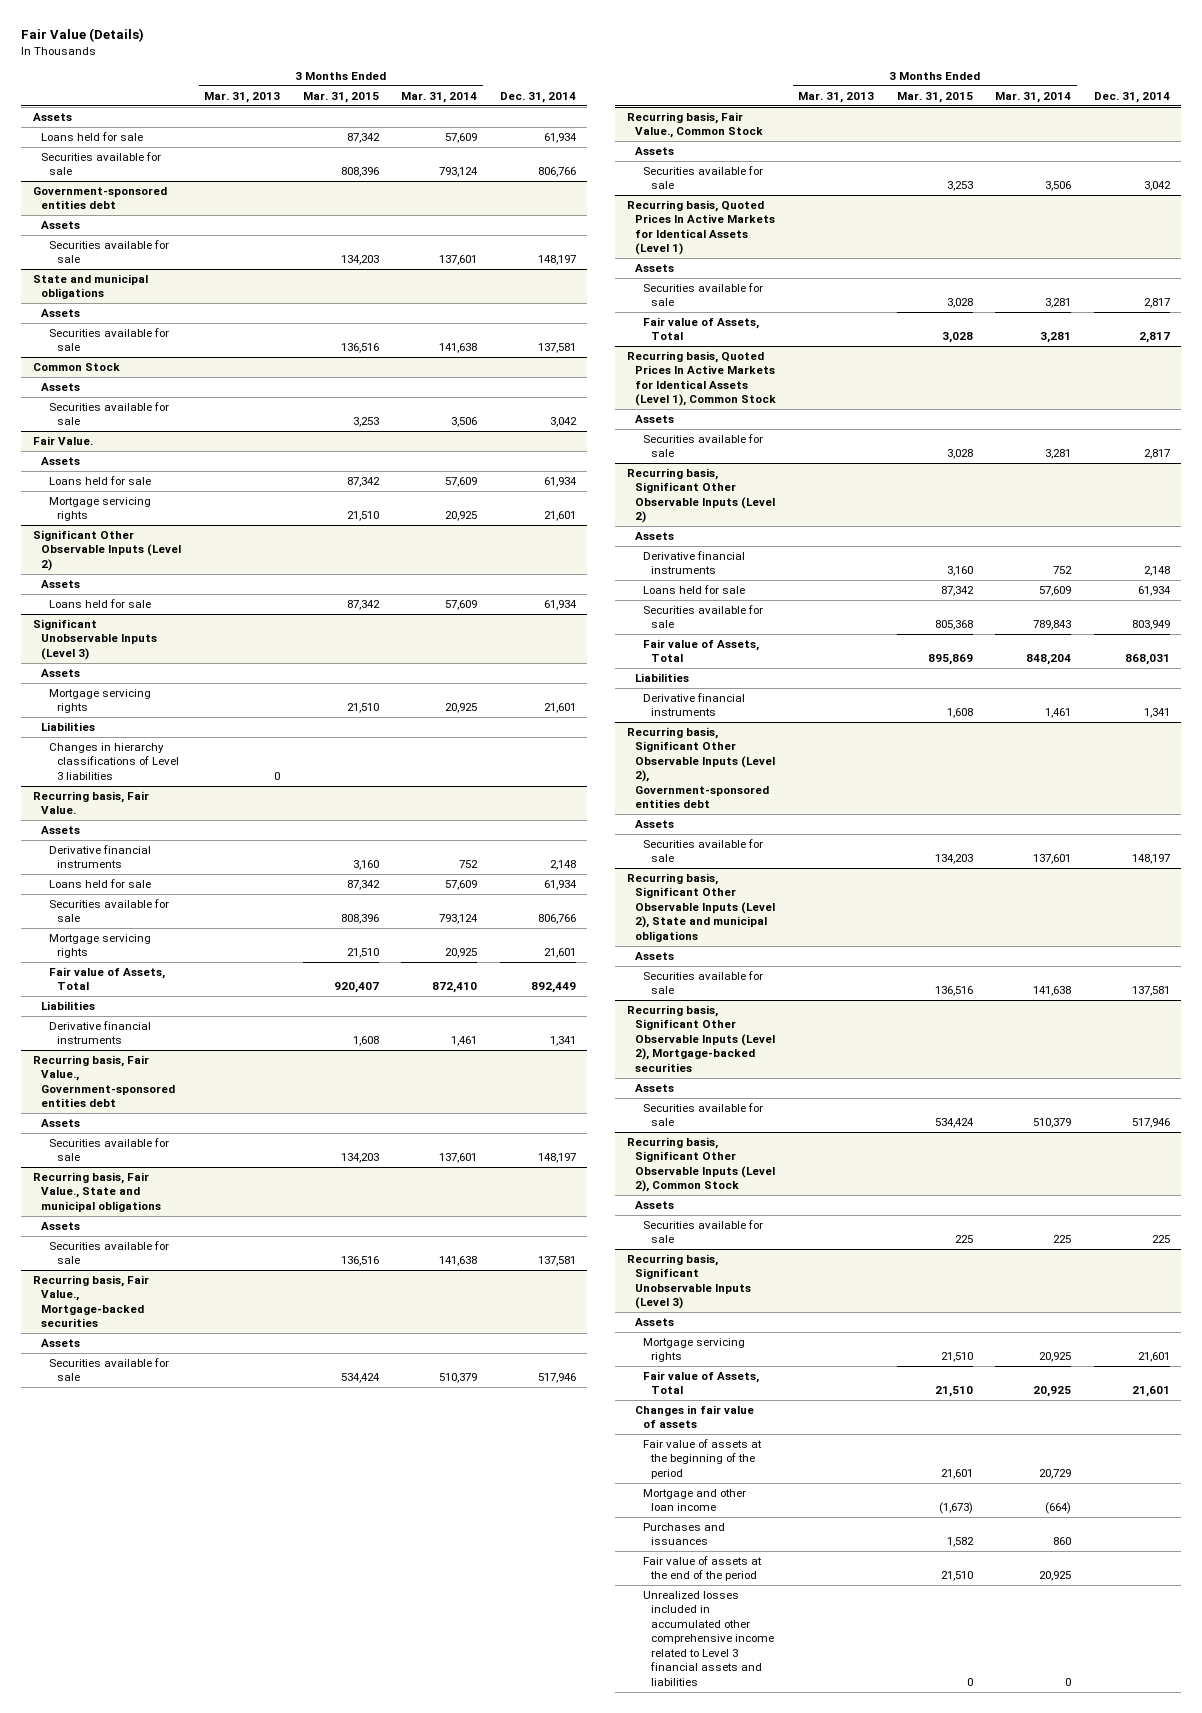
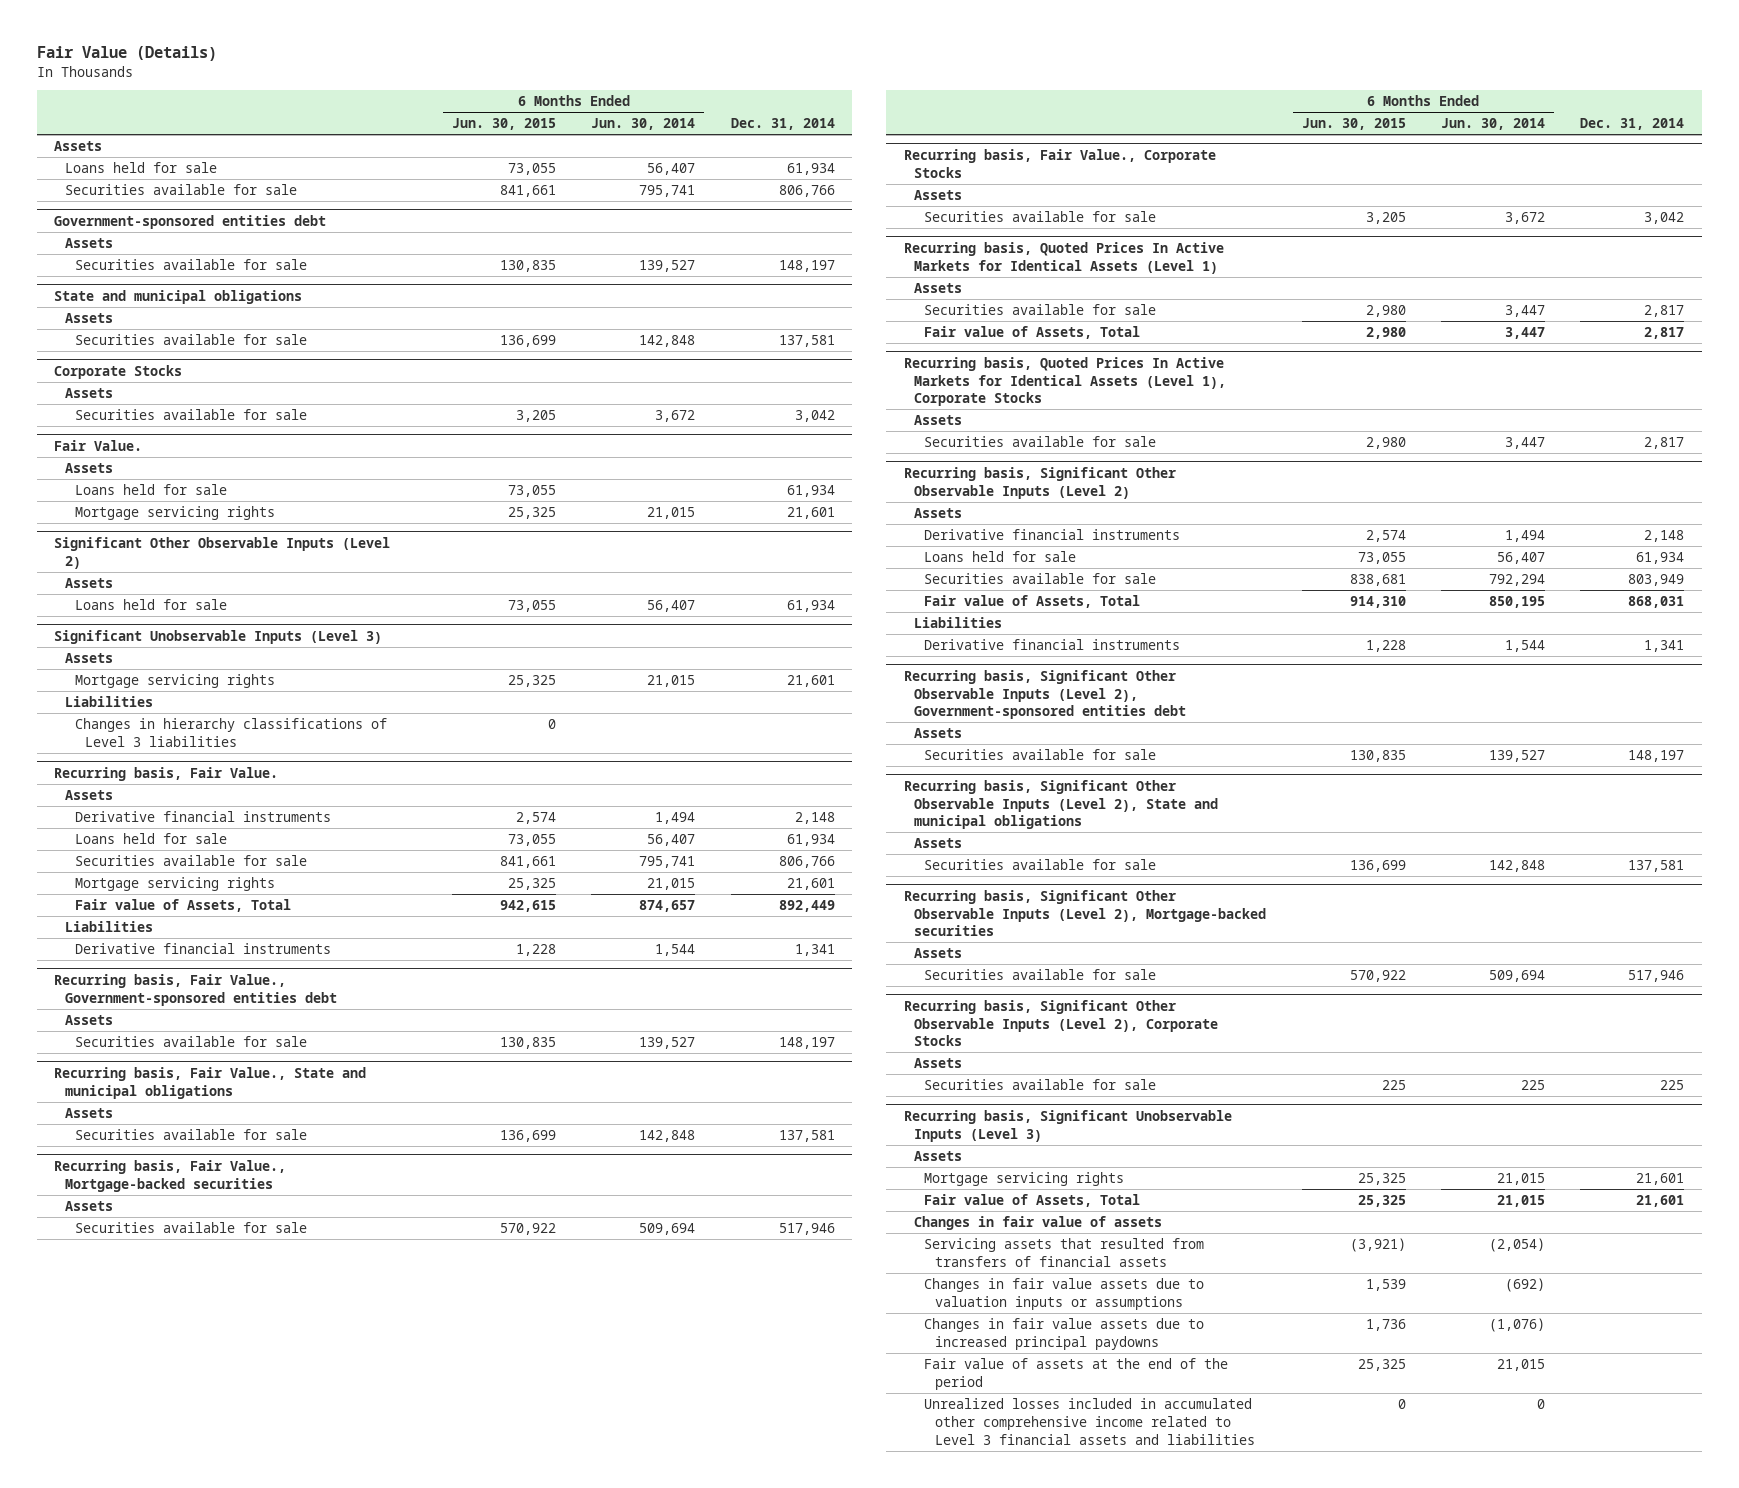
- | 3 Months Ended Mar. 31, 2013 | 3 Months Ended Mar. 31, 2015 | 3 Months Ended Mar. 31, 2014 | Dec. 31, 2014
+ | 6 Months Ended Jun. 30, 2015 | 6 Months Ended Jun. 30, 2014 | Dec. 31, 2014
- Common Stock
+ Corporate Stocks
- Recurring basis, Fair Value., Common Stock
+ Recurring basis, Fair Value., Corporate Stocks
- Recurring basis, Quoted Prices In Active Markets for Identical Assets (Level 1), Common Stock
+ Recurring basis, Quoted Prices In Active Markets for Identical Assets (Level 1), Corporate Stocks
- Recurring basis, Significant Other Observable Inputs (Level 2), Common Stock
+ Recurring basis, Significant Other Observable Inputs (Level 2), Corporate Stocks
@ Recurring basis, Significant Unobservable Inputs (Level 3)
- Fair value of assets at the beginning of the period | | 21,601 | 20,729 |
- Mortgage and other loan income | | (1,673) | (664) |
- Purchases and issuances | | 1,582 | 860 |
+ Servicing assets that resulted from transfers of financial assets | (3,921) | (2,054) |
+ Changes in fair value assets due to valuation inputs or assumptions | 1,539 | (692) |
+ Changes in fair value assets due to increased principal paydowns | 1,736 | (1,076) |

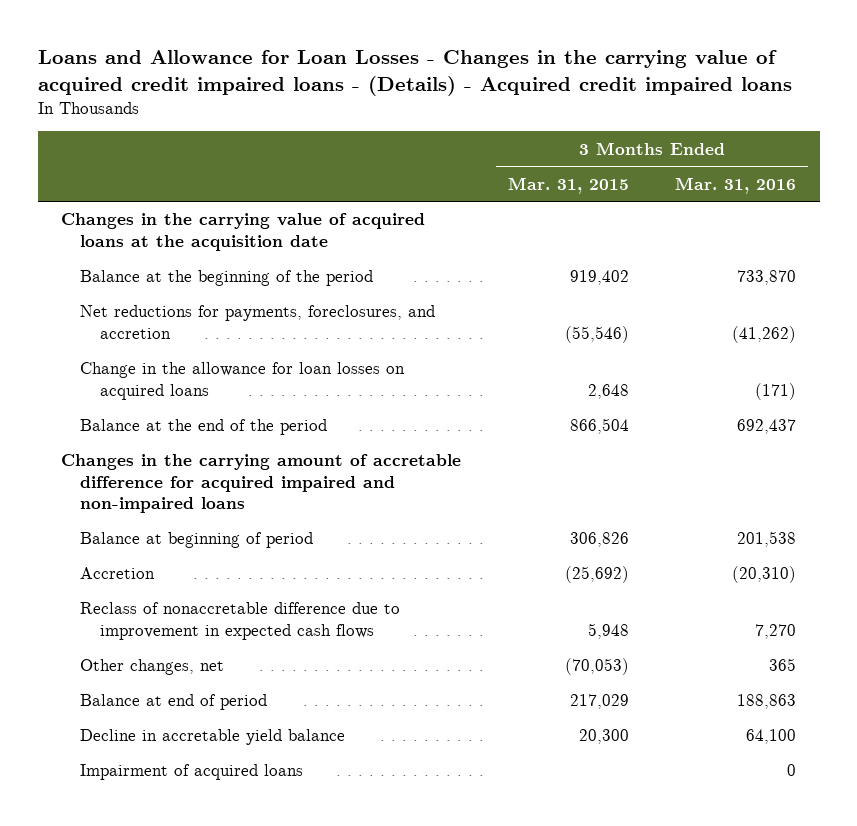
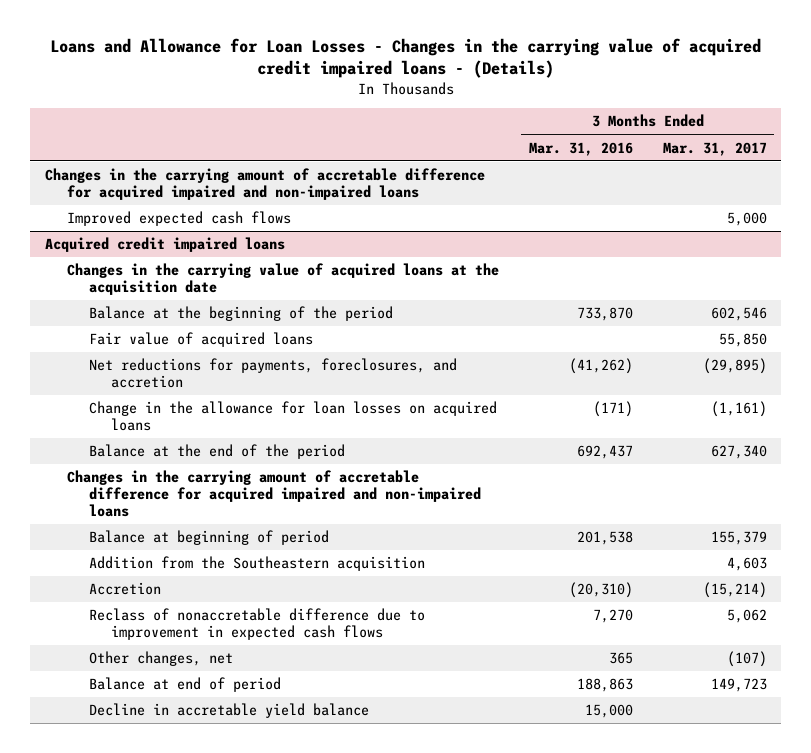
- Loans and Allowance for Loan Losses - Changes in the carrying value of acquired credit impaired loans - (Details) - Acquired credit impaired loans
+ Loans and Allowance for Loan Losses - Changes in the carrying value of acquired credit impaired loans - (Details)
- | 3 Months Ended Mar. 31, 2015 | 3 Months Ended Mar. 31, 2016
+ | 3 Months Ended Mar. 31, 2016 | 3 Months Ended Mar. 31, 2017
+ Changes in the carrying amount of accretable difference for acquired impaired and non-impaired loans
+ Improved expected cash flows | | 5,000
+ Acquired credit impaired loans
+ Fair value of acquired loans | | 55,850
+ Addition from the Southeastern acquisition | | 4,603
- Decline in accretable yield balance | 20,300 | 64,100
- Impairment of acquired loans | | 0
+ Decline in accretable yield balance | 15,000 |

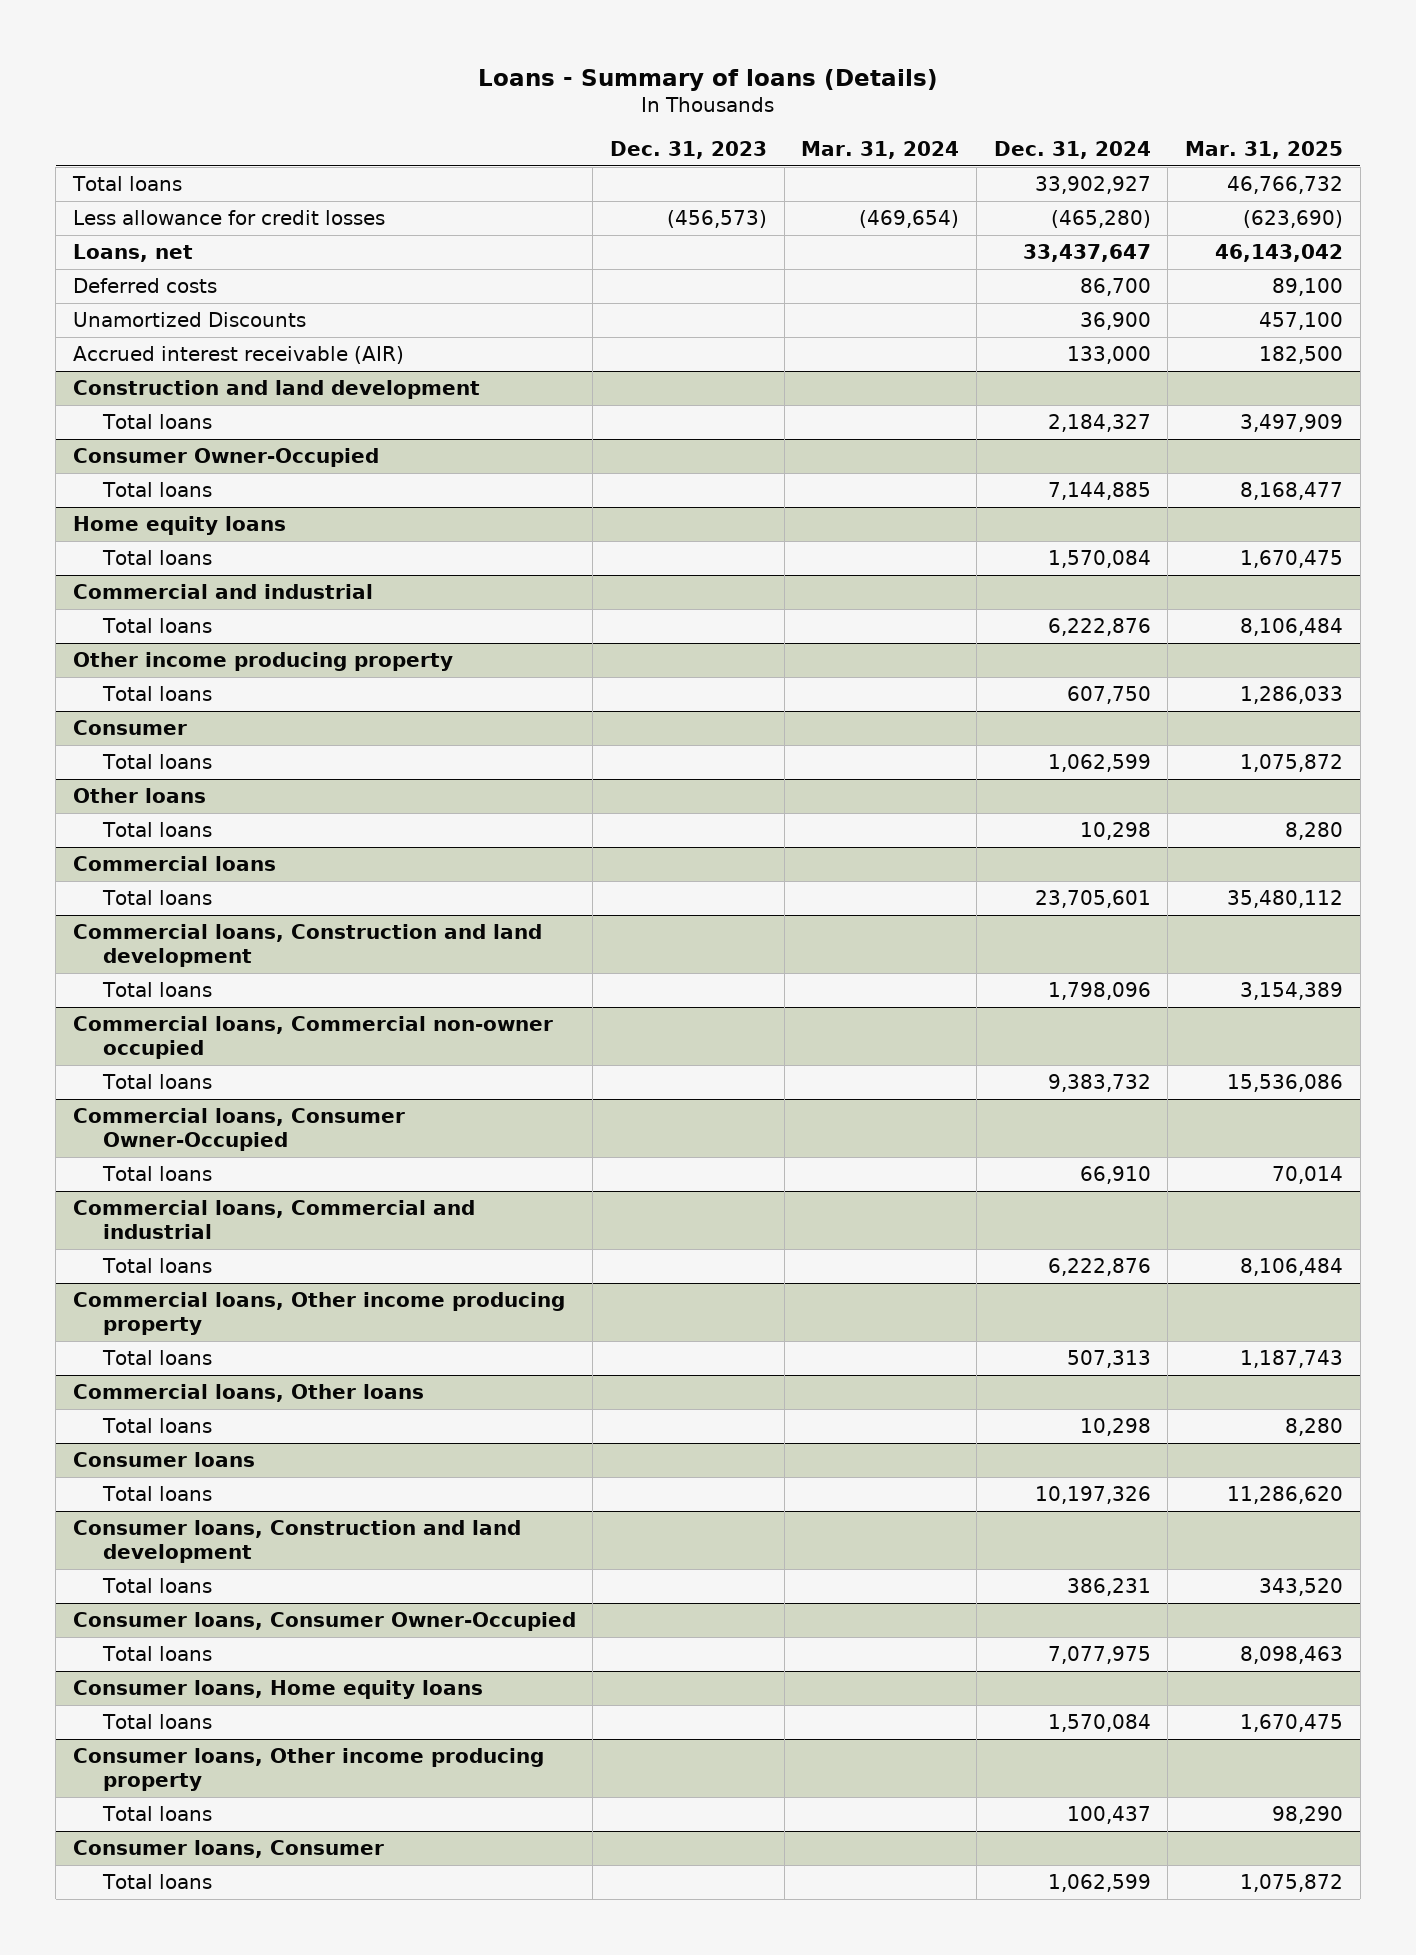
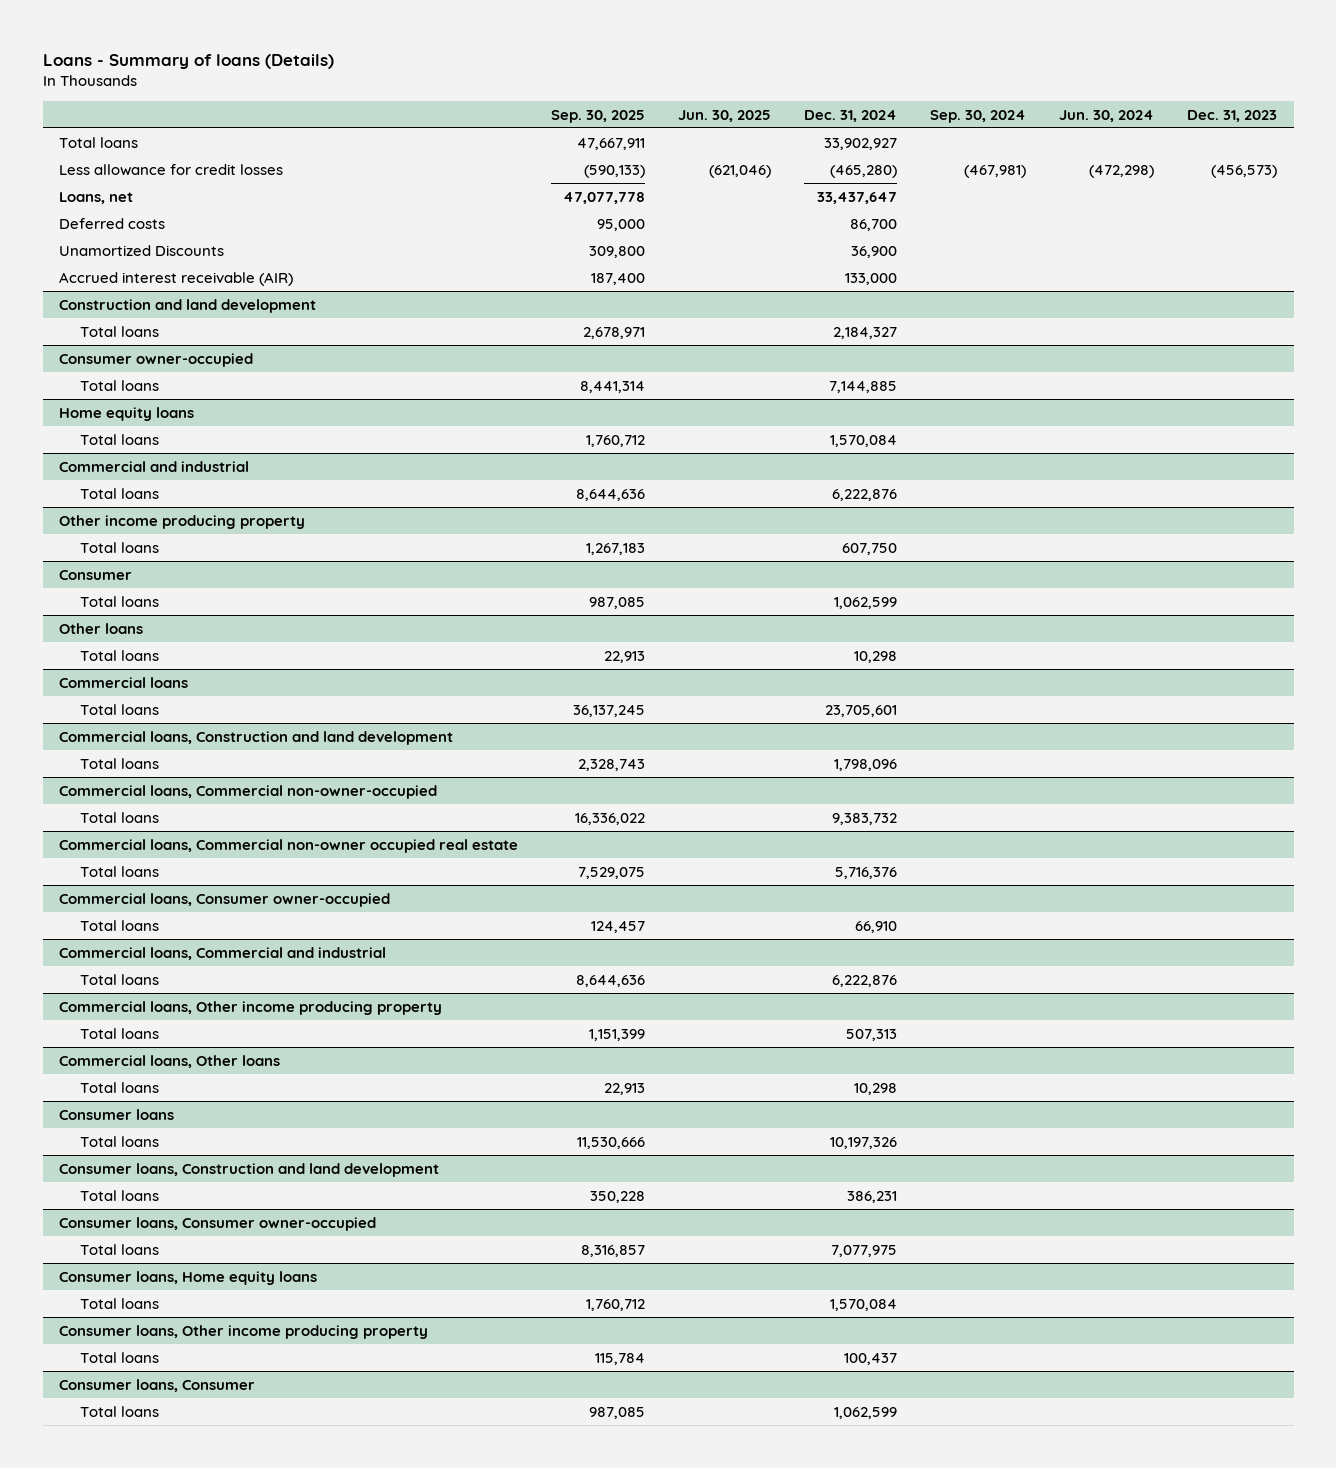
- | Dec. 31, 2023 | Mar. 31, 2024 | Dec. 31, 2024 | Mar. 31, 2025
+ | Sep. 30, 2025 | Jun. 30, 2025 | Dec. 31, 2024 | Sep. 30, 2024 | Jun. 30, 2024 | Dec. 31, 2023
- Consumer Owner-Occupied
+ Consumer owner-occupied
- Commercial loans, Commercial non-owner occupied
+ Commercial loans, Commercial non-owner-occupied
- Commercial loans, Consumer Owner-Occupied
+ Commercial loans, Commercial non-owner occupied real estate
+ Total loans | 7,529,075 | | 5,716,376 | | |
+ Commercial loans, Consumer owner-occupied
- Consumer loans, Consumer Owner-Occupied
+ Consumer loans, Consumer owner-occupied

